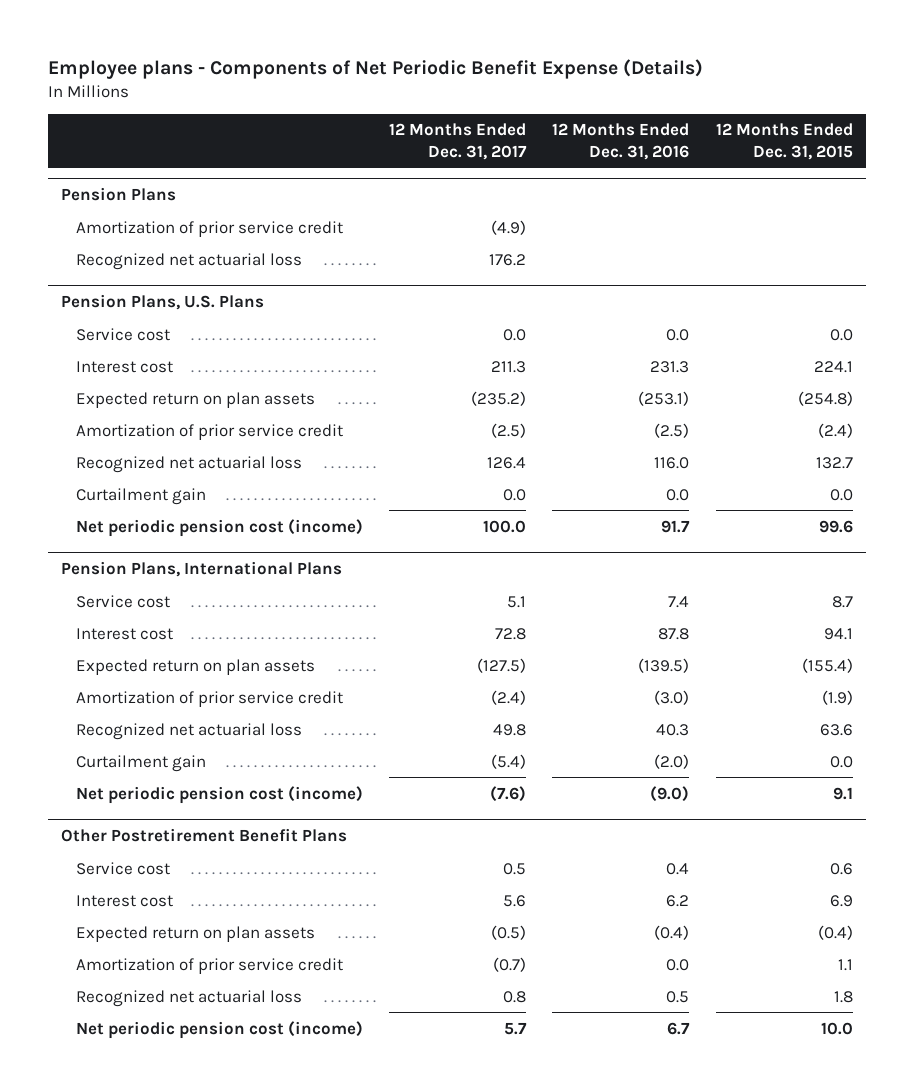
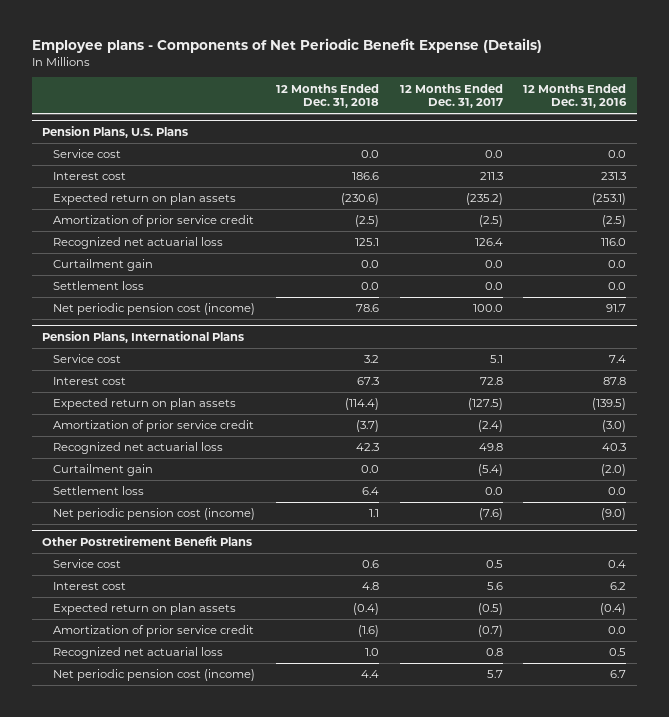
- | 12 Months Ended Dec. 31, 2017 | 12 Months Ended Dec. 31, 2016 | 12 Months Ended Dec. 31, 2015
+ | 12 Months Ended Dec. 31, 2018 | 12 Months Ended Dec. 31, 2017 | 12 Months Ended Dec. 31, 2016
- Pension Plans
- Amortization of prior service credit | (4.9) | |
- Recognized net actuarial loss | 176.2 | |
@ Pension Plans, U.S. Plans
+ Settlement loss | 0.0 | 0.0 | 0.0
@ Pension Plans, International Plans
+ Settlement loss | 6.4 | 0.0 | 0.0

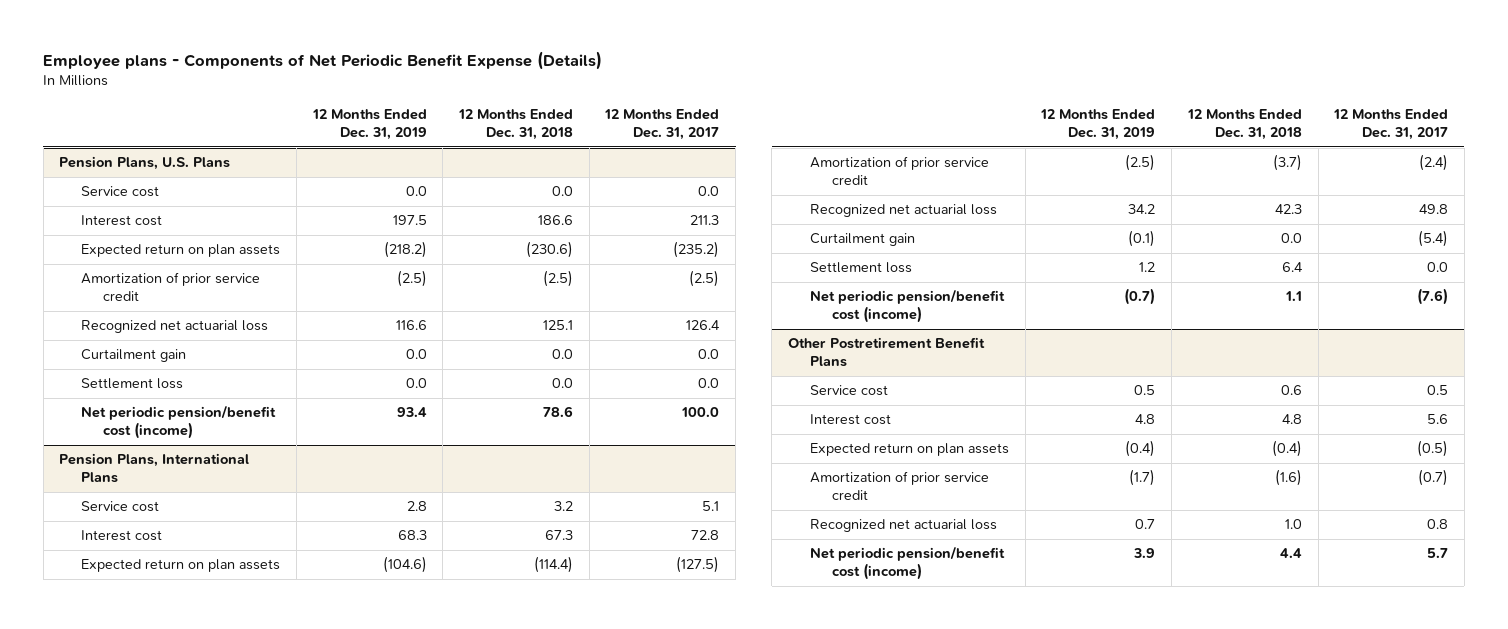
- | 12 Months Ended Dec. 31, 2018 | 12 Months Ended Dec. 31, 2017 | 12 Months Ended Dec. 31, 2016
+ | 12 Months Ended Dec. 31, 2019 | 12 Months Ended Dec. 31, 2018 | 12 Months Ended Dec. 31, 2017
@ Pension Plans, U.S. Plans
- Net periodic pension cost (income) | 78.6 | 100.0 | 91.7
+ Net periodic pension/benefit cost (income) | 93.4 | 78.6 | 100.0
@ Pension Plans, International Plans
- Net periodic pension cost (income) | 1.1 | (7.6) | (9.0)
+ Net periodic pension/benefit cost (income) | (0.7) | 1.1 | (7.6)
@ Other Postretirement Benefit Plans
- Net periodic pension cost (income) | 4.4 | 5.7 | 6.7
+ Net periodic pension/benefit cost (income) | 3.9 | 4.4 | 5.7

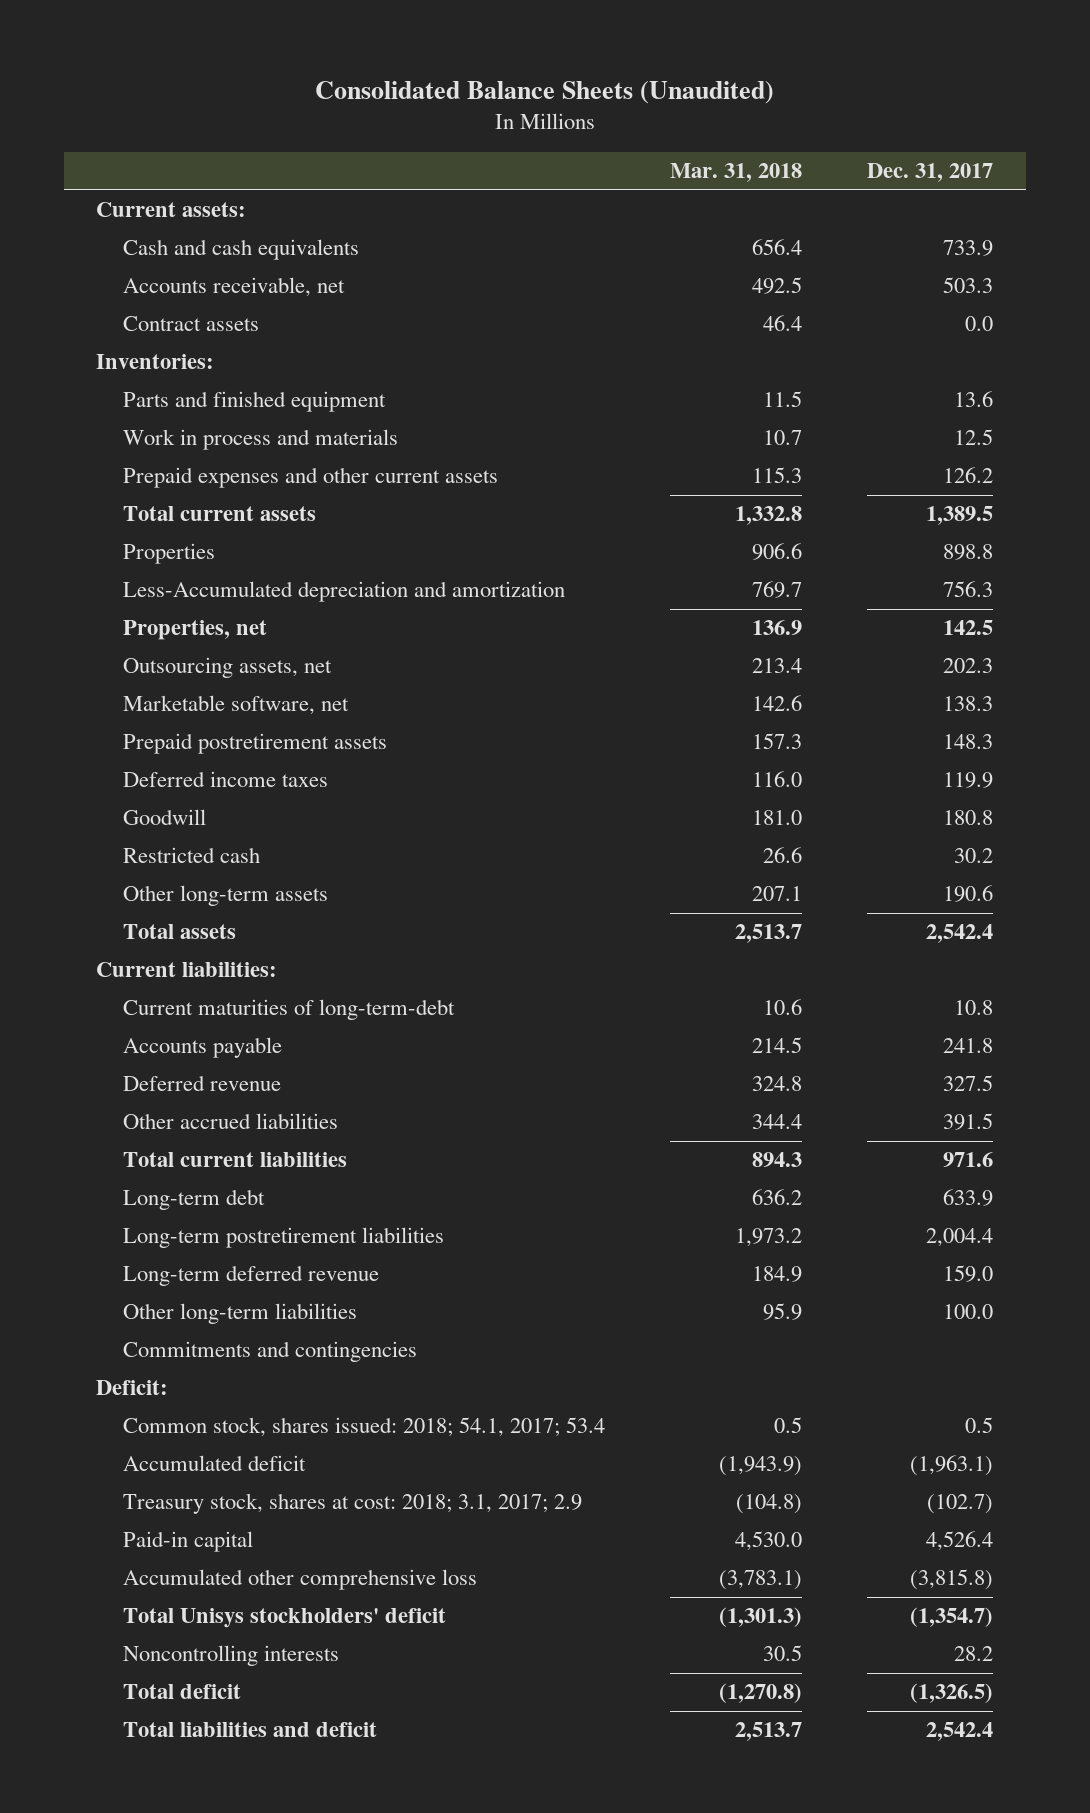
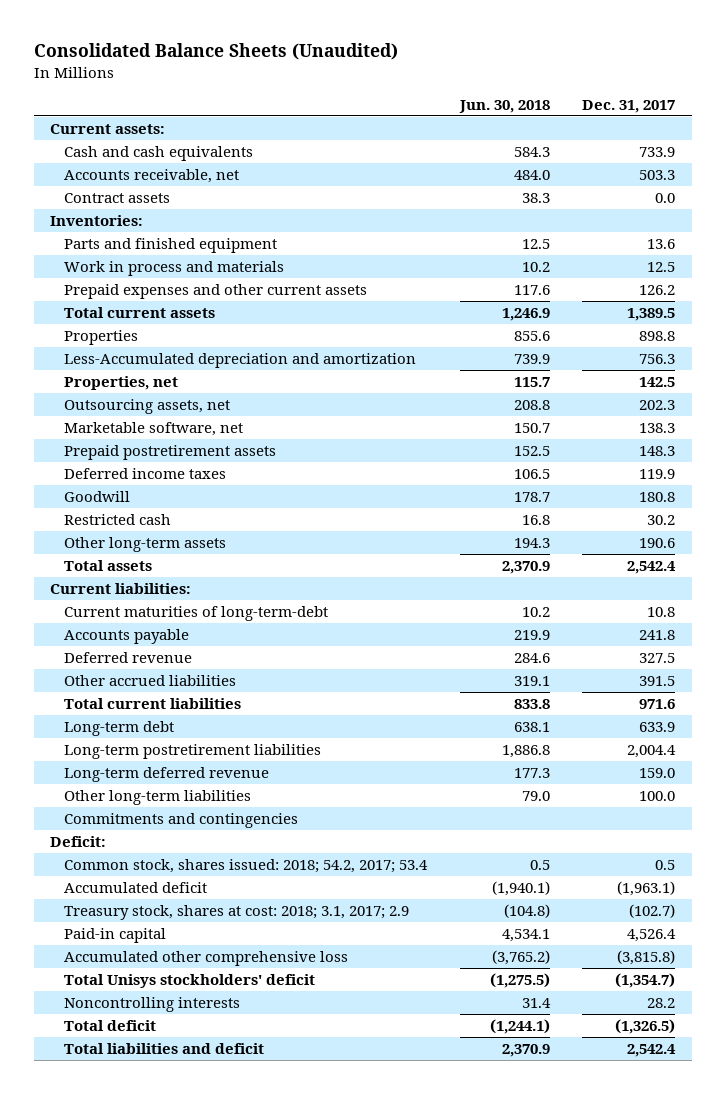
- | Mar. 31, 2018 | Dec. 31, 2017
+ | Jun. 30, 2018 | Dec. 31, 2017
- Common stock, shares issued: 2018; 54.1, 2017; 53.4 | 0.5 | 0.5
+ Common stock, shares issued: 2018; 54.2, 2017; 53.4 | 0.5 | 0.5

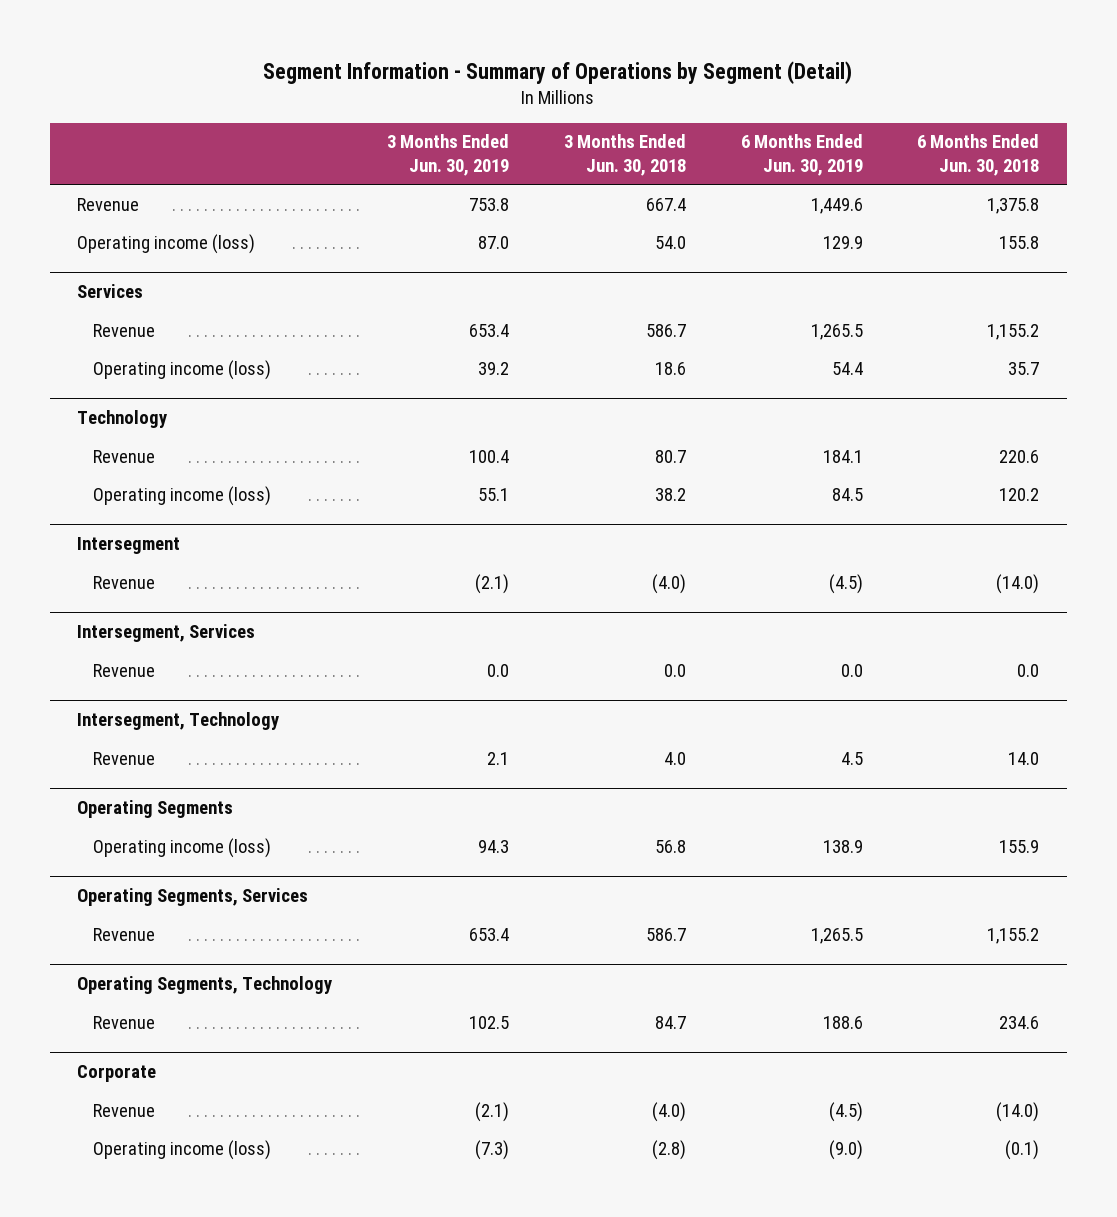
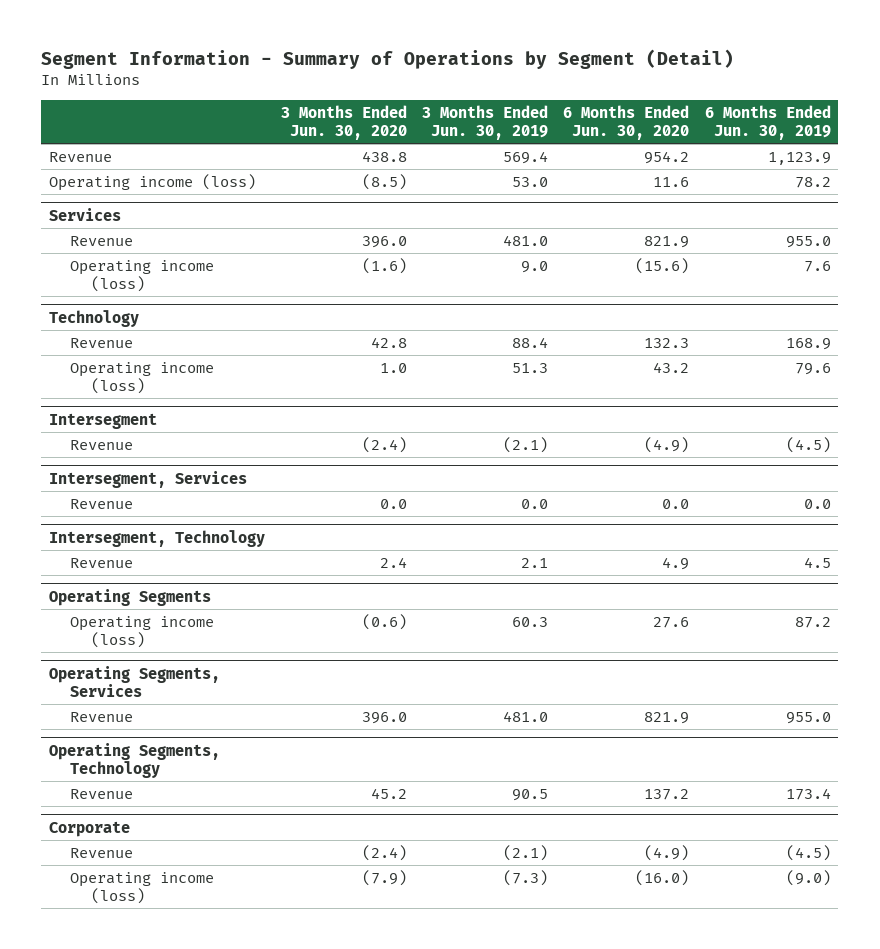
- | 3 Months Ended Jun. 30, 2019 | 3 Months Ended Jun. 30, 2018 | 6 Months Ended Jun. 30, 2019 | 6 Months Ended Jun. 30, 2018
+ | 3 Months Ended Jun. 30, 2020 | 3 Months Ended Jun. 30, 2019 | 6 Months Ended Jun. 30, 2020 | 6 Months Ended Jun. 30, 2019
- Revenue | 753.8 | 667.4 | 1,449.6 | 1,375.8
- Operating income (loss) | 87.0 | 54.0 | 129.9 | 155.8
+ Revenue | 438.8 | 569.4 | 954.2 | 1,123.9
+ Operating income (loss) | (8.5) | 53.0 | 11.6 | 78.2
@ Services
- Revenue | 653.4 | 586.7 | 1,265.5 | 1,155.2
- Operating income (loss) | 39.2 | 18.6 | 54.4 | 35.7
+ Revenue | 396.0 | 481.0 | 821.9 | 955.0
+ Operating income (loss) | (1.6) | 9.0 | (15.6) | 7.6
@ Technology
- Revenue | 100.4 | 80.7 | 184.1 | 220.6
- Operating income (loss) | 55.1 | 38.2 | 84.5 | 120.2
+ Revenue | 42.8 | 88.4 | 132.3 | 168.9
+ Operating income (loss) | 1.0 | 51.3 | 43.2 | 79.6
@ Operating Segments
- Operating income (loss) | 94.3 | 56.8 | 138.9 | 155.9
+ Operating income (loss) | (0.6) | 60.3 | 27.6 | 87.2
@ Operating Segments, Services
- Revenue | 653.4 | 586.7 | 1,265.5 | 1,155.2
+ Revenue | 396.0 | 481.0 | 821.9 | 955.0
@ Operating Segments, Technology
- Revenue | 102.5 | 84.7 | 188.6 | 234.6
+ Revenue | 45.2 | 90.5 | 137.2 | 173.4

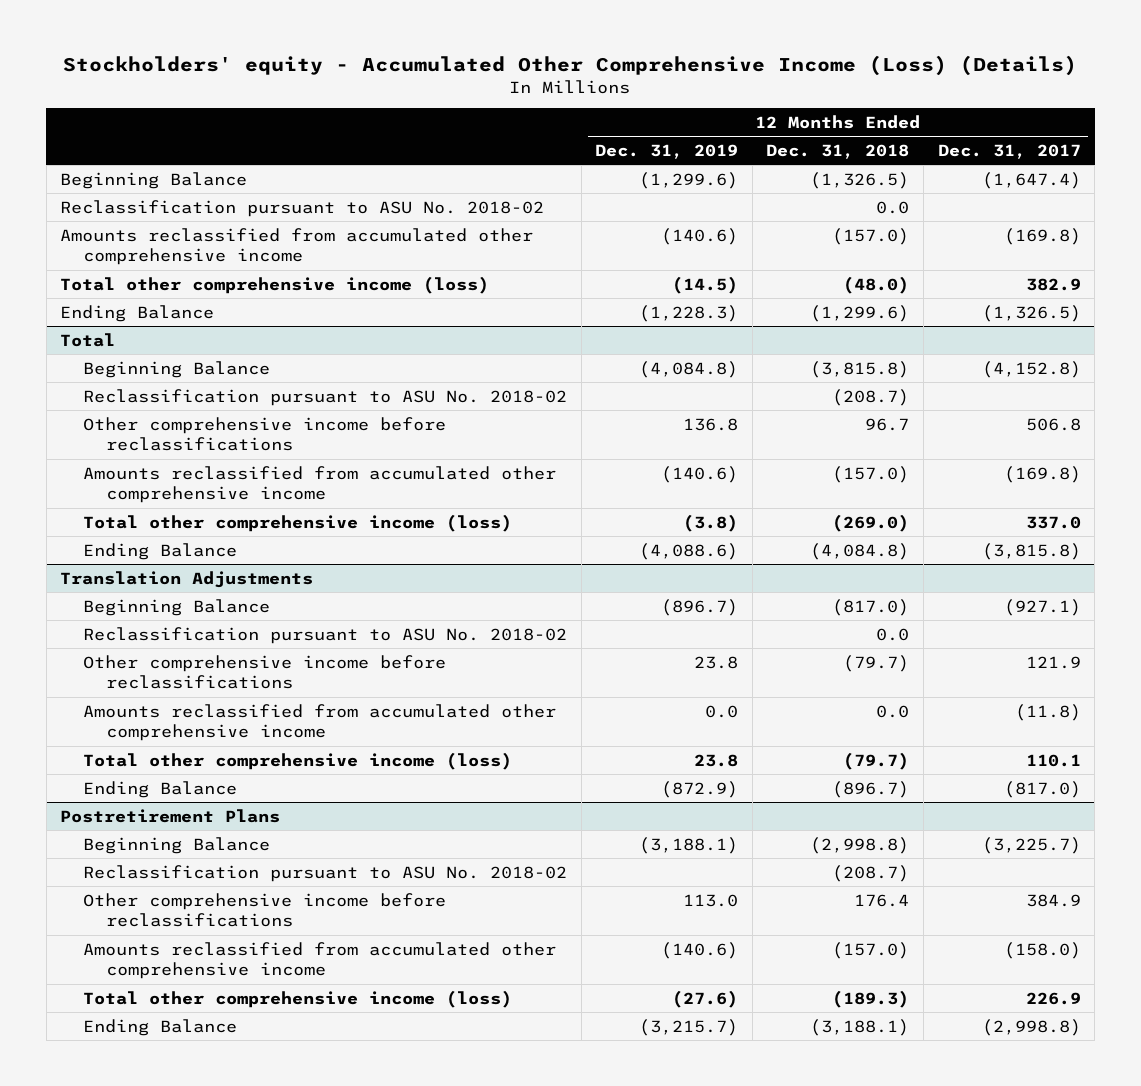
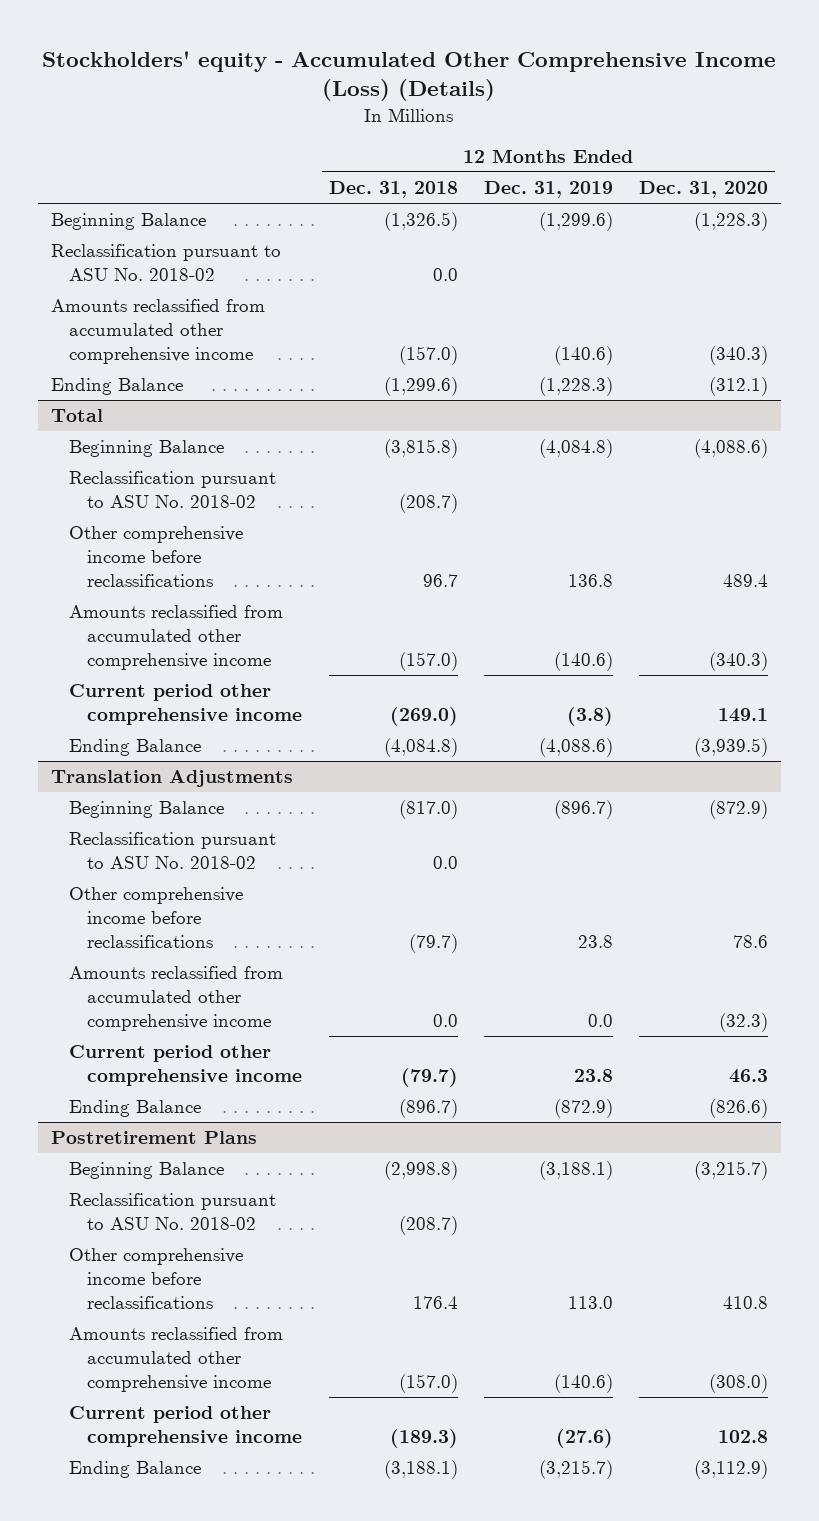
- | 12 Months Ended Dec. 31, 2019 | 12 Months Ended Dec. 31, 2018 | 12 Months Ended Dec. 31, 2017
+ | 12 Months Ended Dec. 31, 2018 | 12 Months Ended Dec. 31, 2019 | 12 Months Ended Dec. 31, 2020
- Total other comprehensive income (loss) | (14.5) | (48.0) | 382.9
@ Total
- Total other comprehensive income (loss) | (3.8) | (269.0) | 337.0
+ Current period other comprehensive income | (269.0) | (3.8) | 149.1
@ Translation Adjustments
- Total other comprehensive income (loss) | 23.8 | (79.7) | 110.1
+ Current period other comprehensive income | (79.7) | 23.8 | 46.3
@ Postretirement Plans
- Total other comprehensive income (loss) | (27.6) | (189.3) | 226.9
+ Current period other comprehensive income | (189.3) | (27.6) | 102.8

